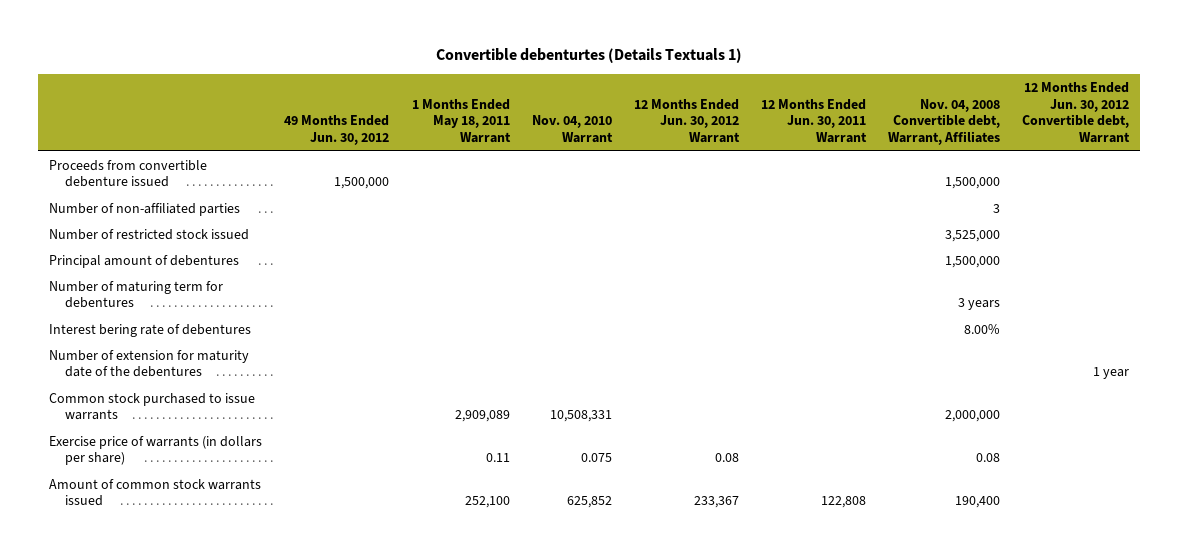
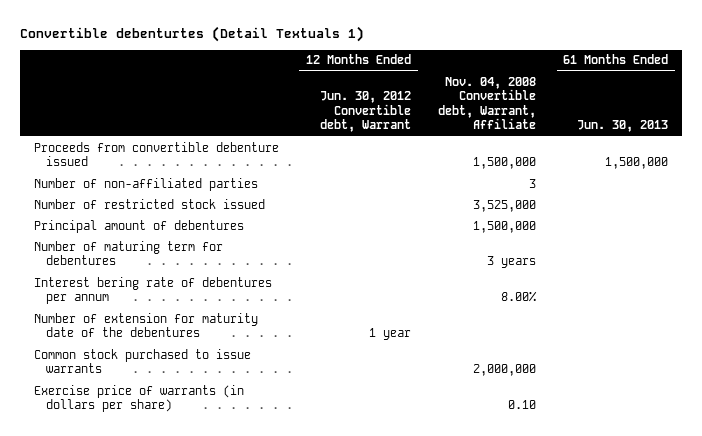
- Convertible debenturtes (Details Textuals 1)
+ Convertible debenturtes (Detail Textuals 1)
- | 49 Months Ended Jun. 30, 2012 | 1 Months Ended May 18, 2011 Warrant | Nov. 04, 2010 Warrant | 12 Months Ended Jun. 30, 2012 Warrant | 12 Months Ended Jun. 30, 2011 Warrant | Nov. 04, 2008 Convertible debt, Warrant, Affiliates | 12 Months Ended Jun. 30, 2012 Convertible debt, Warrant
+ | 12 Months Ended Jun. 30, 2012 Convertible debt, Warrant | Nov. 04, 2008 Convertible debt, Warrant, Affiliate | 61 Months Ended Jun. 30, 2013
- Interest bering rate of debentures | | | | | | 8.00% |
+ Interest bering rate of debentures per annum | | 8.00% |
- Amount of common stock warrants issued | | 252,100 | 625,852 | 233,367 | 122,808 | 190,400 |

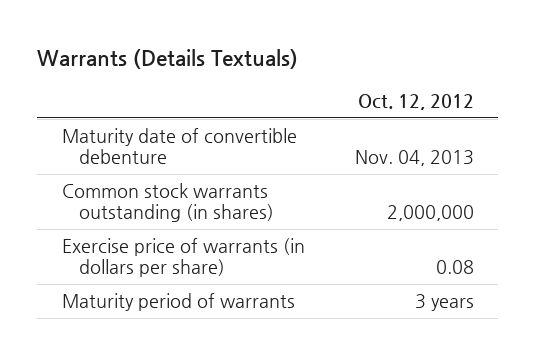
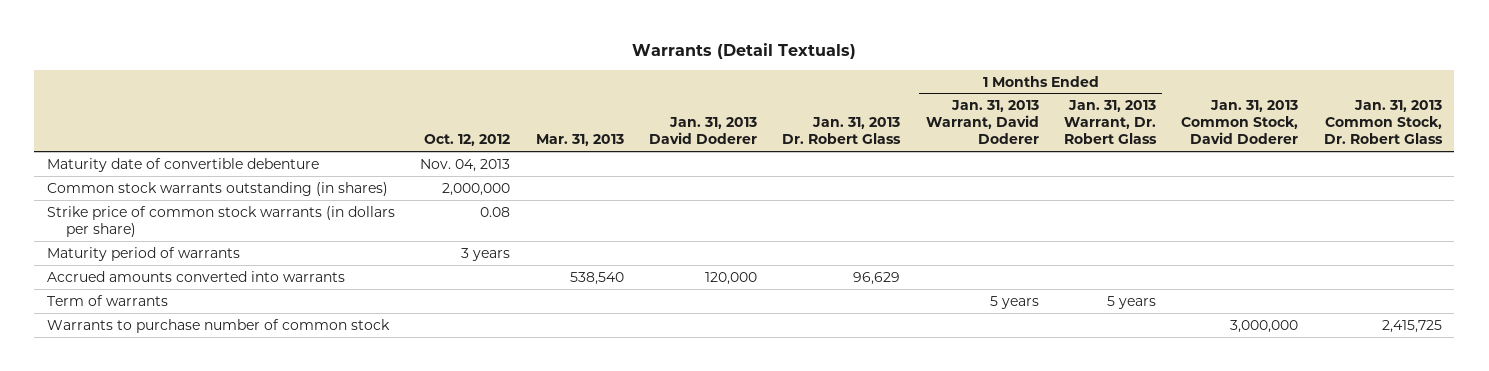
- Warrants (Details Textuals)
+ Warrants (Detail Textuals)
- | Oct. 12, 2012
+ | Oct. 12, 2012 | Mar. 31, 2013 | Jan. 31, 2013 David Doderer | Jan. 31, 2013 Dr. Robert Glass | 1 Months Ended Jan. 31, 2013 Warrant, David Doderer | 1 Months Ended Jan. 31, 2013 Warrant, Dr. Robert Glass | Jan. 31, 2013 Common Stock, David Doderer | Jan. 31, 2013 Common Stock, Dr. Robert Glass
- Exercise price of warrants (in dollars per share) | 0.08
+ Strike price of common stock warrants (in dollars per share) | 0.08 | | | | | | |
+ Accrued amounts converted into warrants | | 538,540 | 120,000 | 96,629 | | | |
+ Term of warrants | | | | | 5 years | 5 years | |
+ Warrants to purchase number of common stock | | | | | | | 3,000,000 | 2,415,725

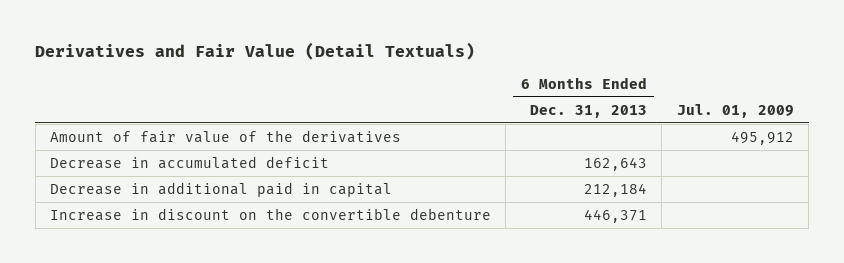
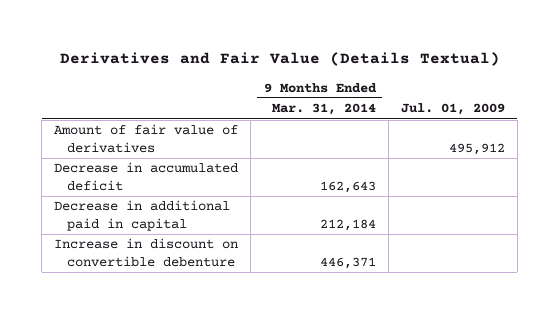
- Derivatives and Fair Value (Detail Textuals)
+ Derivatives and Fair Value (Details Textual)
- | 6 Months Ended Dec. 31, 2013 | Jul. 01, 2009
+ | 9 Months Ended Mar. 31, 2014 | Jul. 01, 2009
- Amount of fair value of the derivatives | | 495,912
+ Amount of fair value of derivatives | | 495,912
- Increase in discount on the convertible debenture | 446,371 |
+ Increase in discount on convertible debenture | 446,371 |

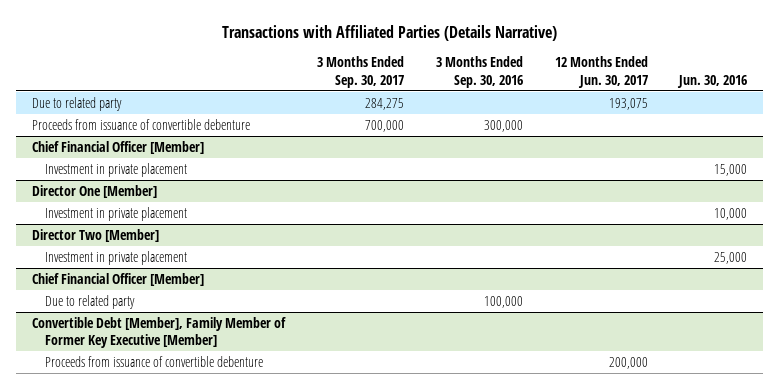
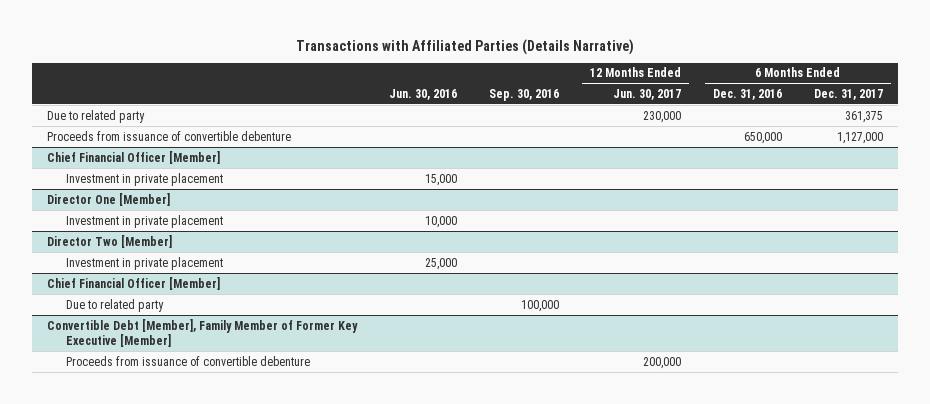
- | 3 Months Ended Sep. 30, 2017 | 3 Months Ended Sep. 30, 2016 | 12 Months Ended Jun. 30, 2017 | Jun. 30, 2016
+ | Jun. 30, 2016 | Sep. 30, 2016 | 12 Months Ended Jun. 30, 2017 | 6 Months Ended Dec. 31, 2016 | 6 Months Ended Dec. 31, 2017
- Due to related party | 284,275 | | 193,075 |
+ Due to related party | | | 230,000 | | 361,375

